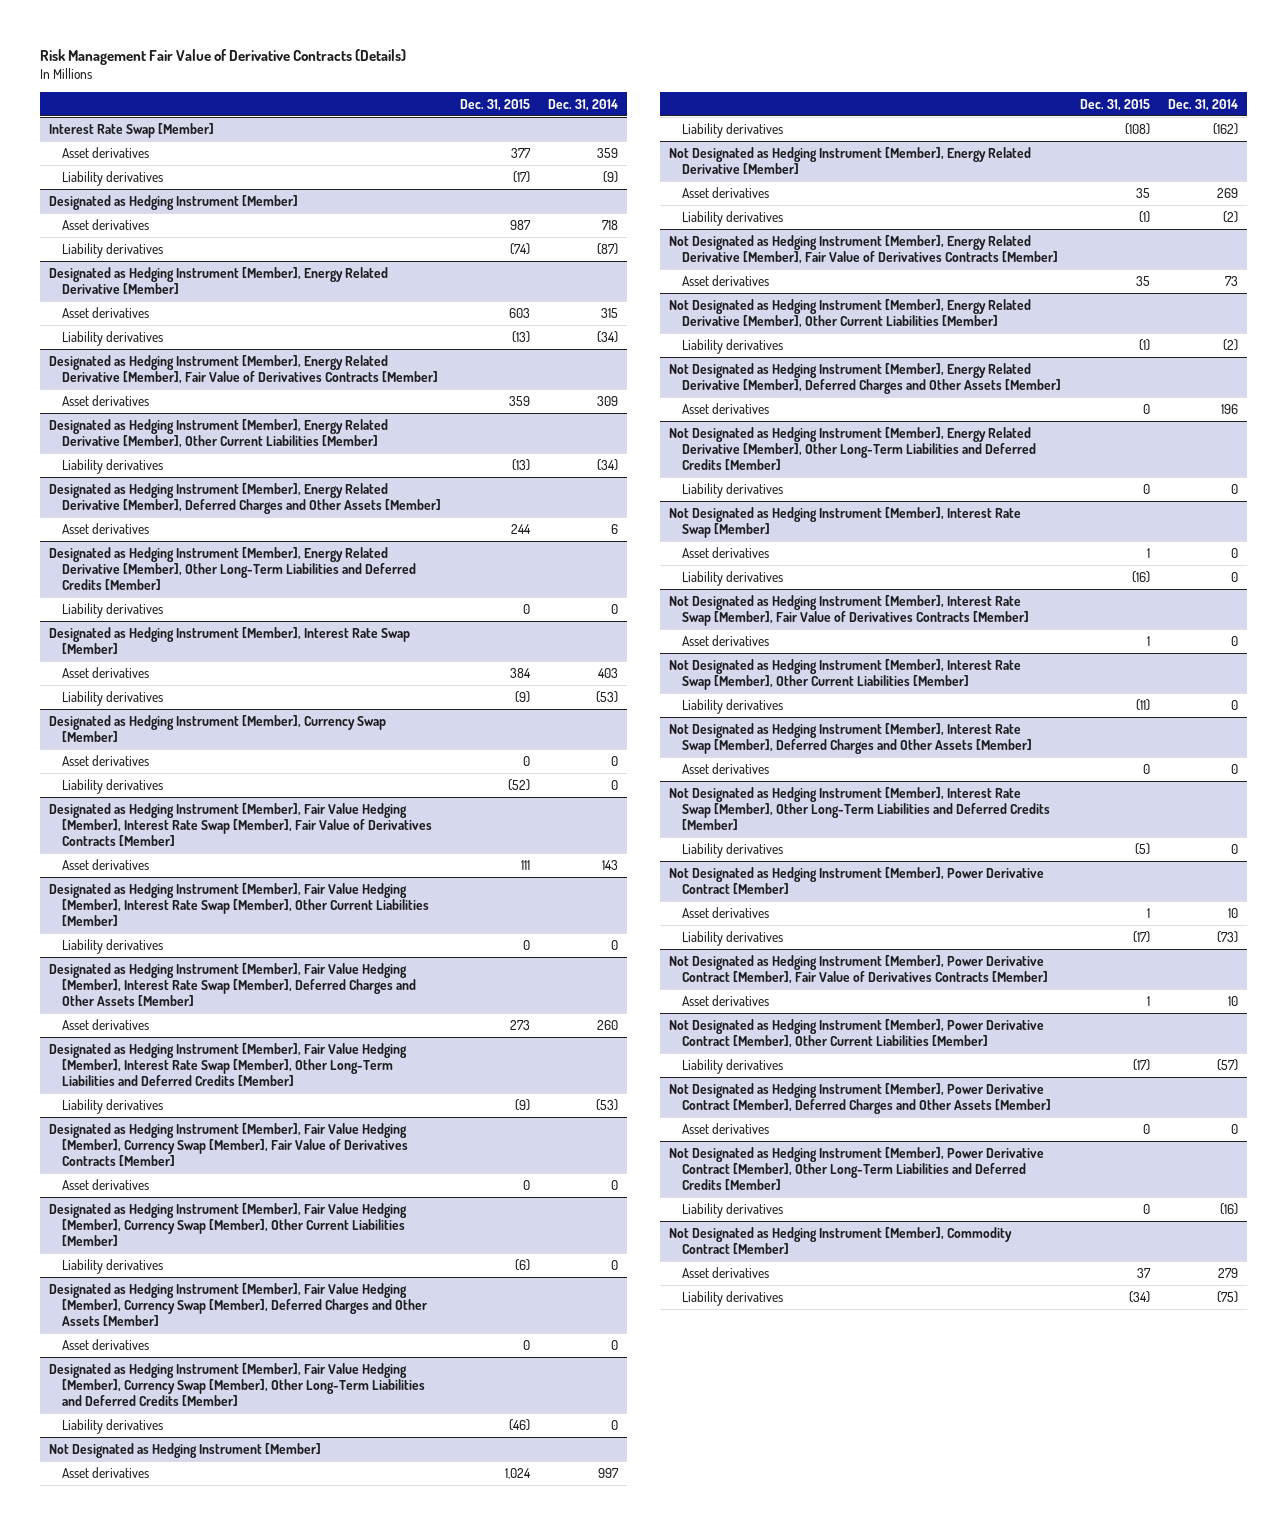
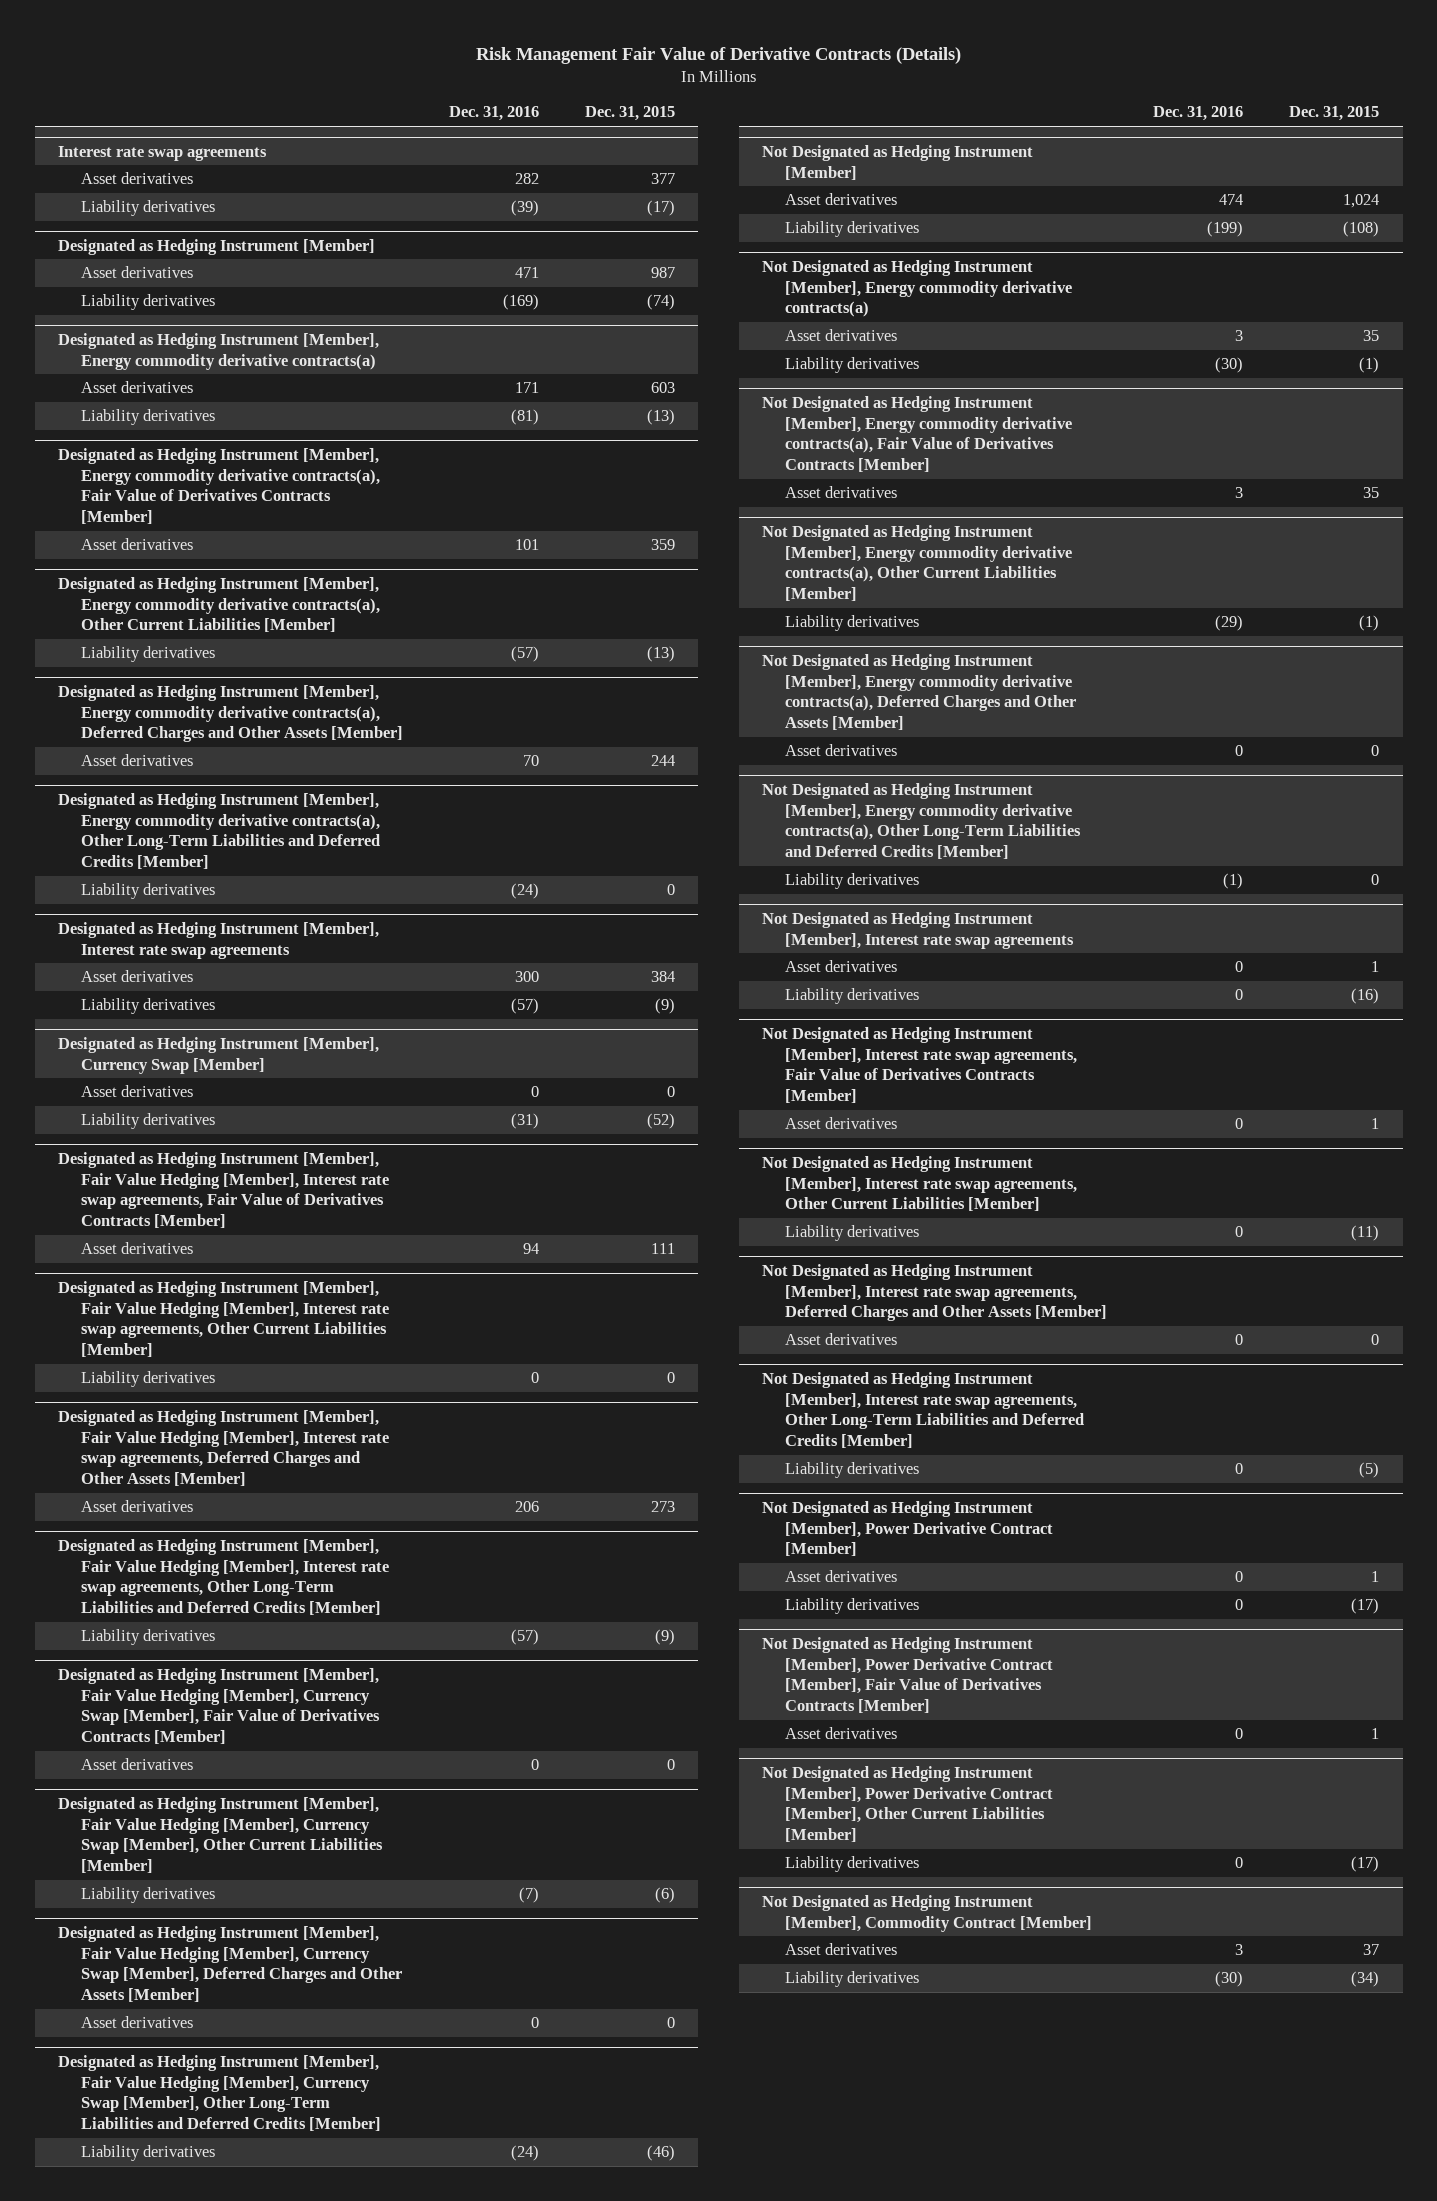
- | Dec. 31, 2015 | Dec. 31, 2014
+ | Dec. 31, 2016 | Dec. 31, 2015
- Interest Rate Swap [Member]
+ Interest rate swap agreements
- Designated as Hedging Instrument [Member], Energy Related Derivative [Member]
+ Designated as Hedging Instrument [Member], Energy commodity derivative contracts(a)
- Designated as Hedging Instrument [Member], Energy Related Derivative [Member], Fair Value of Derivatives Contracts [Member]
+ Designated as Hedging Instrument [Member], Energy commodity derivative contracts(a), Fair Value of Derivatives Contracts [Member]
- Designated as Hedging Instrument [Member], Energy Related Derivative [Member], Other Current Liabilities [Member]
+ Designated as Hedging Instrument [Member], Energy commodity derivative contracts(a), Other Current Liabilities [Member]
- Designated as Hedging Instrument [Member], Energy Related Derivative [Member], Deferred Charges and Other Assets [Member]
+ Designated as Hedging Instrument [Member], Energy commodity derivative contracts(a), Deferred Charges and Other Assets [Member]
- Designated as Hedging Instrument [Member], Energy Related Derivative [Member], Other Long-Term Liabilities and Deferred Credits [Member]
+ Designated as Hedging Instrument [Member], Energy commodity derivative contracts(a), Other Long-Term Liabilities and Deferred Credits [Member]
- Designated as Hedging Instrument [Member], Interest Rate Swap [Member]
+ Designated as Hedging Instrument [Member], Interest rate swap agreements
- Designated as Hedging Instrument [Member], Fair Value Hedging [Member], Interest Rate Swap [Member], Fair Value of Derivatives Contracts [Member]
+ Designated as Hedging Instrument [Member], Fair Value Hedging [Member], Interest rate swap agreements, Fair Value of Derivatives Contracts [Member]
- Designated as Hedging Instrument [Member], Fair Value Hedging [Member], Interest Rate Swap [Member], Other Current Liabilities [Member]
+ Designated as Hedging Instrument [Member], Fair Value Hedging [Member], Interest rate swap agreements, Other Current Liabilities [Member]
- Designated as Hedging Instrument [Member], Fair Value Hedging [Member], Interest Rate Swap [Member], Deferred Charges and Other Assets [Member]
+ Designated as Hedging Instrument [Member], Fair Value Hedging [Member], Interest rate swap agreements, Deferred Charges and Other Assets [Member]
- Designated as Hedging Instrument [Member], Fair Value Hedging [Member], Interest Rate Swap [Member], Other Long-Term Liabilities and Deferred Credits [Member]
+ Designated as Hedging Instrument [Member], Fair Value Hedging [Member], Interest rate swap agreements, Other Long-Term Liabilities and Deferred Credits [Member]
- Not Designated as Hedging Instrument [Member], Energy Related Derivative [Member]
+ Not Designated as Hedging Instrument [Member], Energy commodity derivative contracts(a)
- Not Designated as Hedging Instrument [Member], Energy Related Derivative [Member], Fair Value of Derivatives Contracts [Member]
+ Not Designated as Hedging Instrument [Member], Energy commodity derivative contracts(a), Fair Value of Derivatives Contracts [Member]
- Not Designated as Hedging Instrument [Member], Energy Related Derivative [Member], Other Current Liabilities [Member]
+ Not Designated as Hedging Instrument [Member], Energy commodity derivative contracts(a), Other Current Liabilities [Member]
- Not Designated as Hedging Instrument [Member], Energy Related Derivative [Member], Deferred Charges and Other Assets [Member]
+ Not Designated as Hedging Instrument [Member], Energy commodity derivative contracts(a), Deferred Charges and Other Assets [Member]
- Not Designated as Hedging Instrument [Member], Energy Related Derivative [Member], Other Long-Term Liabilities and Deferred Credits [Member]
+ Not Designated as Hedging Instrument [Member], Energy commodity derivative contracts(a), Other Long-Term Liabilities and Deferred Credits [Member]
- Not Designated as Hedging Instrument [Member], Interest Rate Swap [Member]
+ Not Designated as Hedging Instrument [Member], Interest rate swap agreements
- Not Designated as Hedging Instrument [Member], Interest Rate Swap [Member], Fair Value of Derivatives Contracts [Member]
+ Not Designated as Hedging Instrument [Member], Interest rate swap agreements, Fair Value of Derivatives Contracts [Member]
- Not Designated as Hedging Instrument [Member], Interest Rate Swap [Member], Other Current Liabilities [Member]
+ Not Designated as Hedging Instrument [Member], Interest rate swap agreements, Other Current Liabilities [Member]
- Not Designated as Hedging Instrument [Member], Interest Rate Swap [Member], Deferred Charges and Other Assets [Member]
+ Not Designated as Hedging Instrument [Member], Interest rate swap agreements, Deferred Charges and Other Assets [Member]
- Not Designated as Hedging Instrument [Member], Interest Rate Swap [Member], Other Long-Term Liabilities and Deferred Credits [Member]
+ Not Designated as Hedging Instrument [Member], Interest rate swap agreements, Other Long-Term Liabilities and Deferred Credits [Member]
- Not Designated as Hedging Instrument [Member], Power Derivative Contract [Member], Deferred Charges and Other Assets [Member]
- Asset derivatives | 0 | 0
- Not Designated as Hedging Instrument [Member], Power Derivative Contract [Member], Other Long-Term Liabilities and Deferred Credits [Member]
- Liability derivatives | 0 | (16)

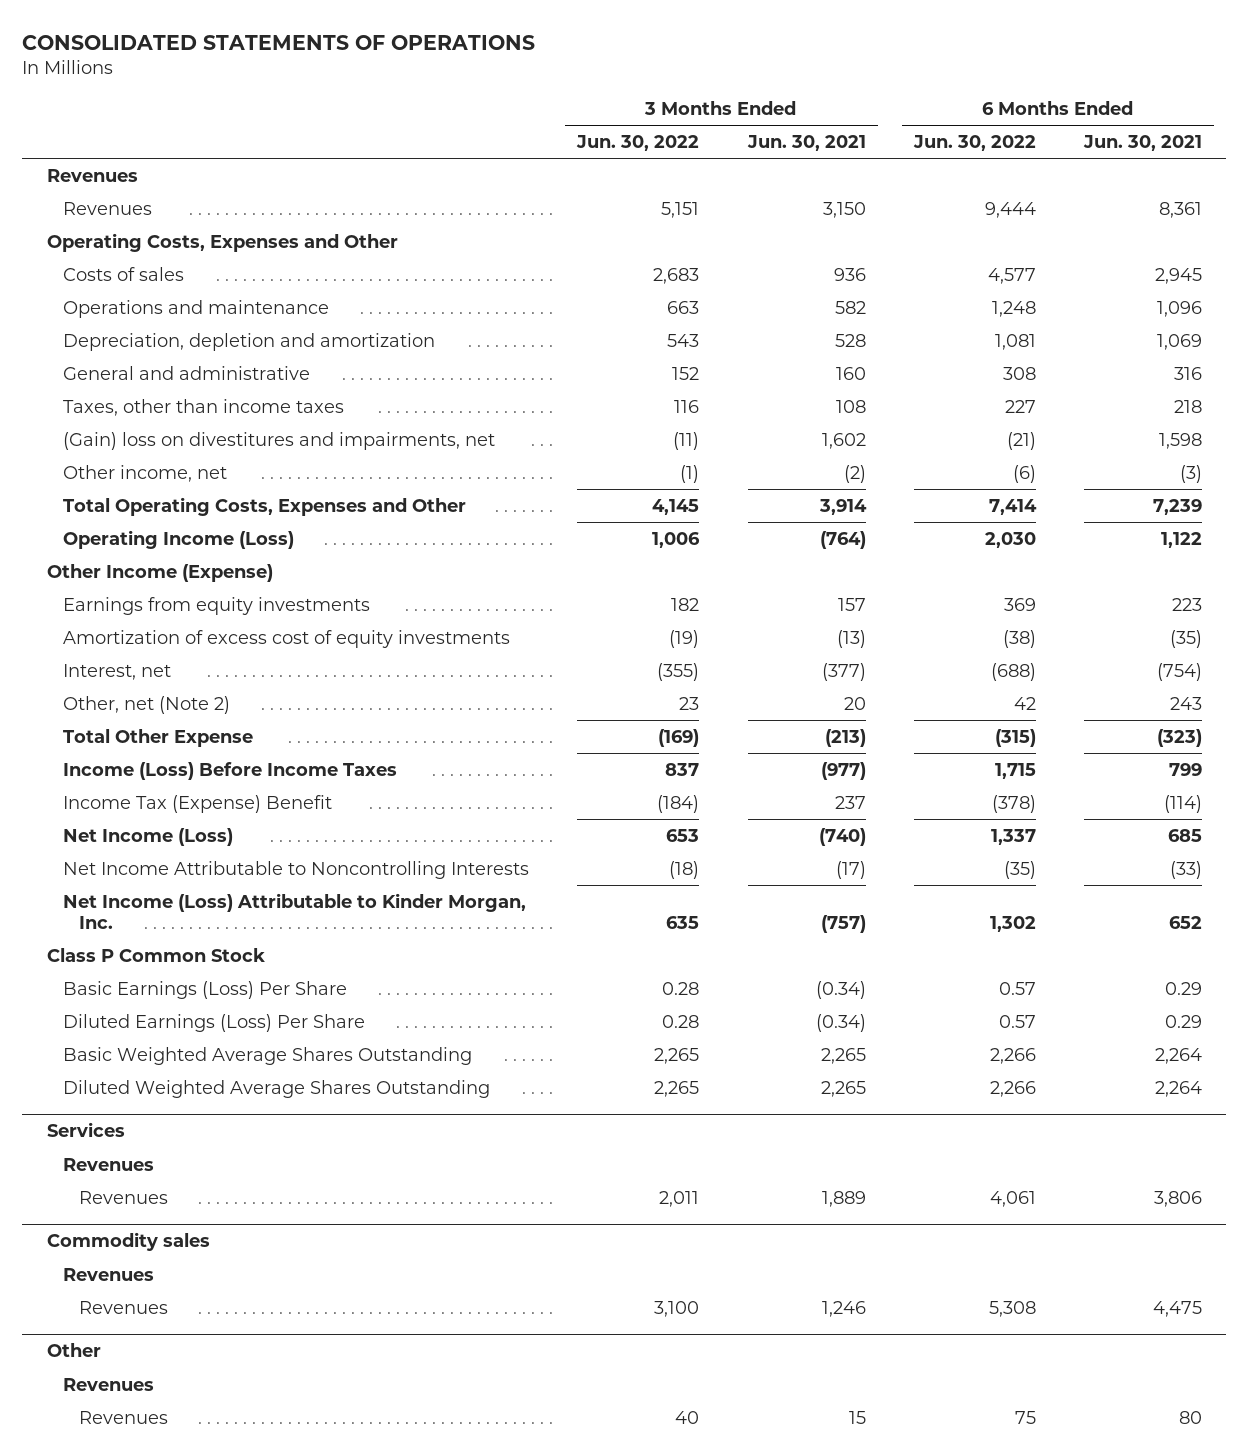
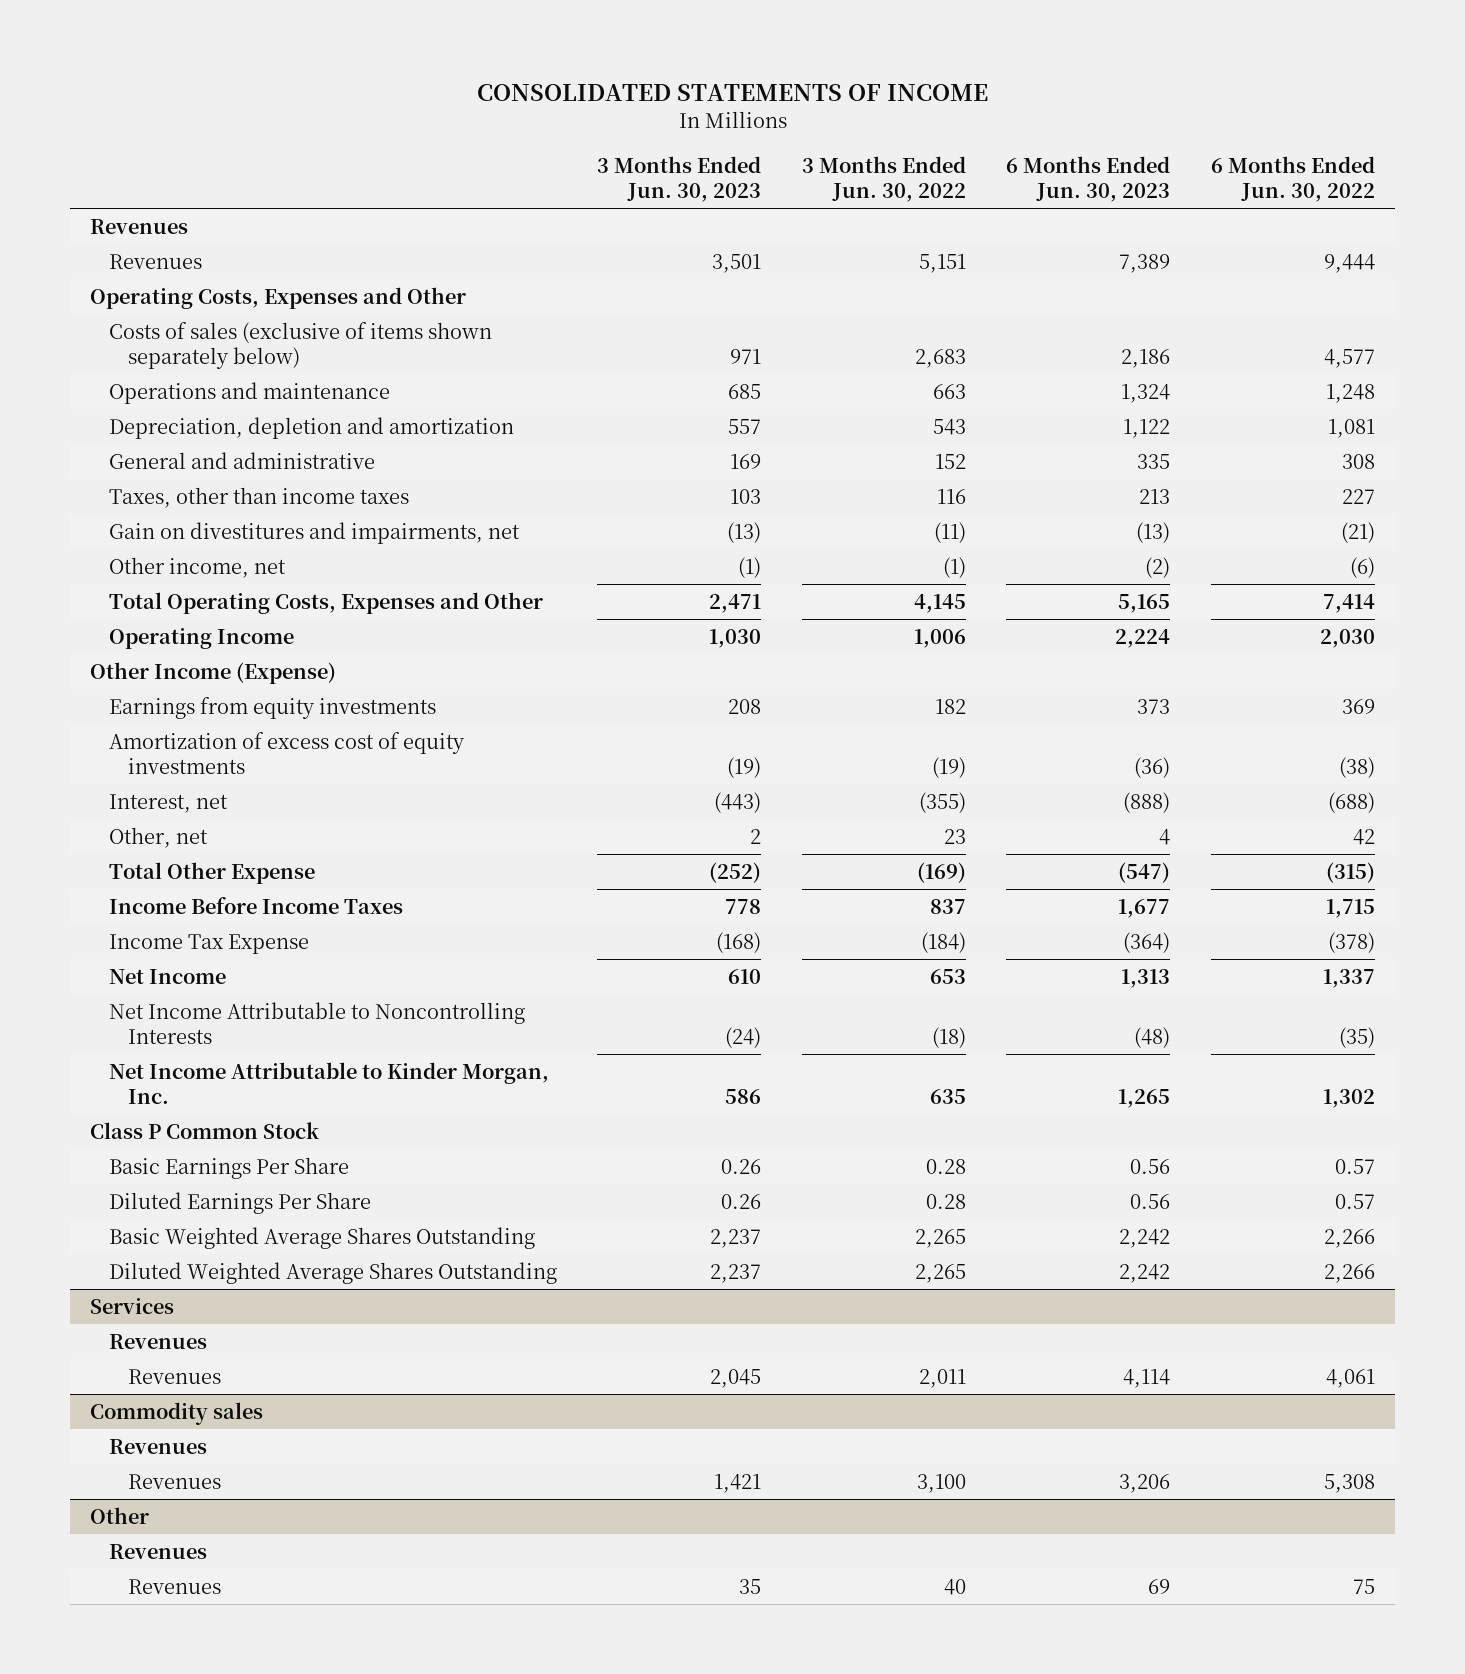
- CONSOLIDATED STATEMENTS OF OPERATIONS
+ CONSOLIDATED STATEMENTS OF INCOME
- | 3 Months Ended Jun. 30, 2022 | 3 Months Ended Jun. 30, 2021 | 6 Months Ended Jun. 30, 2022 | 6 Months Ended Jun. 30, 2021
+ | 3 Months Ended Jun. 30, 2023 | 3 Months Ended Jun. 30, 2022 | 6 Months Ended Jun. 30, 2023 | 6 Months Ended Jun. 30, 2022
- Costs of sales | 2,683 | 936 | 4,577 | 2,945
+ Costs of sales (exclusive of items shown separately below) | 971 | 2,683 | 2,186 | 4,577
- (Gain) loss on divestitures and impairments, net | (11) | 1,602 | (21) | 1,598
+ Gain on divestitures and impairments, net | (13) | (11) | (13) | (21)
- Operating Income (Loss) | 1,006 | (764) | 2,030 | 1,122
+ Operating Income | 1,030 | 1,006 | 2,224 | 2,030
- Other, net (Note 2) | 23 | 20 | 42 | 243
+ Other, net | 2 | 23 | 4 | 42
- Income (Loss) Before Income Taxes | 837 | (977) | 1,715 | 799
- Income Tax (Expense) Benefit | (184) | 237 | (378) | (114)
- Net Income (Loss) | 653 | (740) | 1,337 | 685
+ Income Before Income Taxes | 778 | 837 | 1,677 | 1,715
+ Income Tax Expense | (168) | (184) | (364) | (378)
+ Net Income | 610 | 653 | 1,313 | 1,337
- Net Income (Loss) Attributable to Kinder Morgan, Inc. | 635 | (757) | 1,302 | 652
+ Net Income Attributable to Kinder Morgan, Inc. | 586 | 635 | 1,265 | 1,302
- Basic Earnings (Loss) Per Share | 0.28 | (0.34) | 0.57 | 0.29
- Diluted Earnings (Loss) Per Share | 0.28 | (0.34) | 0.57 | 0.29
+ Basic Earnings Per Share | 0.26 | 0.28 | 0.56 | 0.57
+ Diluted Earnings Per Share | 0.26 | 0.28 | 0.56 | 0.57

